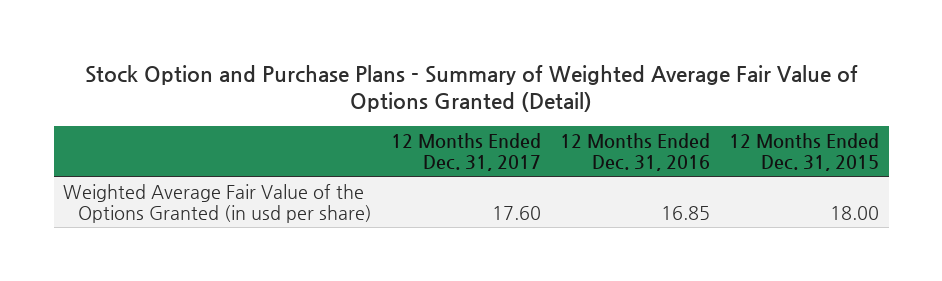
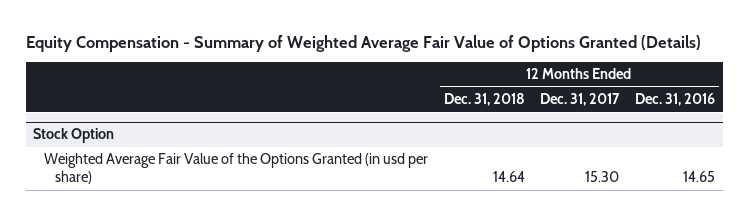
- Stock Option and Purchase Plans - Summary of Weighted Average Fair Value of Options Granted (Detail)
+ Equity Compensation - Summary of Weighted Average Fair Value of Options Granted (Details)
- | 12 Months Ended Dec. 31, 2017 | 12 Months Ended Dec. 31, 2016 | 12 Months Ended Dec. 31, 2015
+ | 12 Months Ended Dec. 31, 2018 | 12 Months Ended Dec. 31, 2017 | 12 Months Ended Dec. 31, 2016
- Weighted Average Fair Value of the Options Granted (in usd per share) | 17.60 | 16.85 | 18.00
+ Stock Option
+ Weighted Average Fair Value of the Options Granted (in usd per share) | 14.64 | 15.30 | 14.65

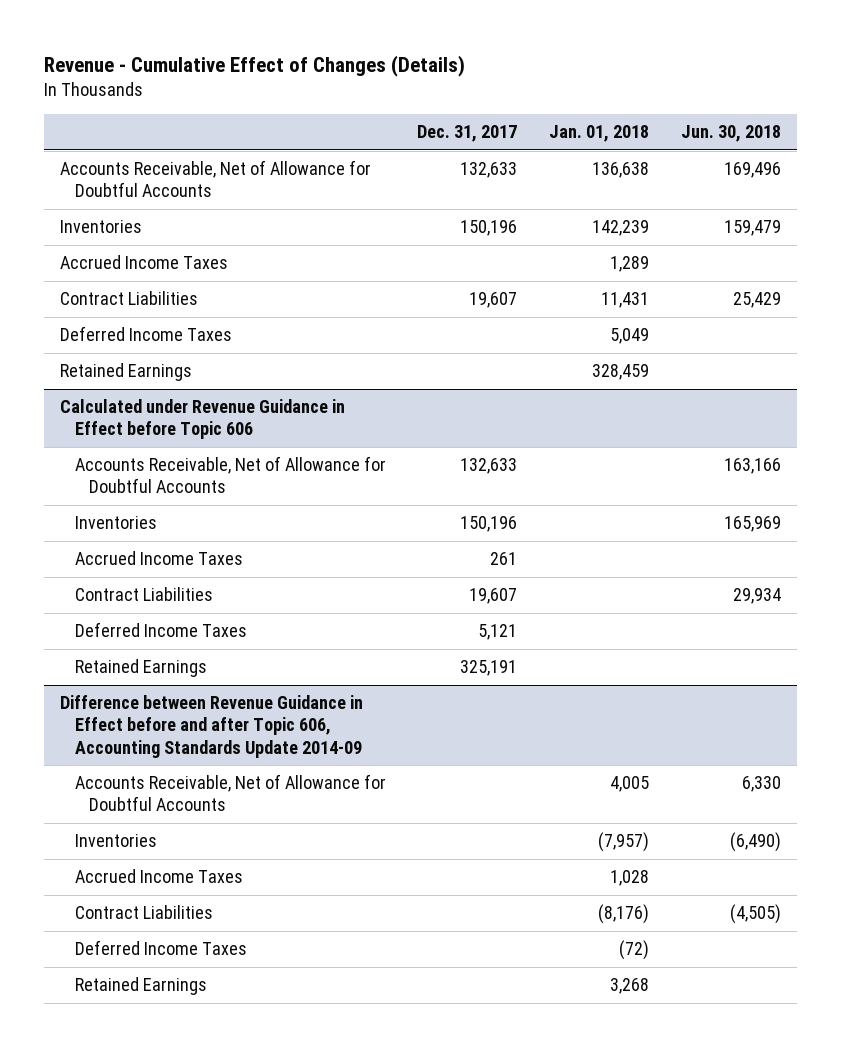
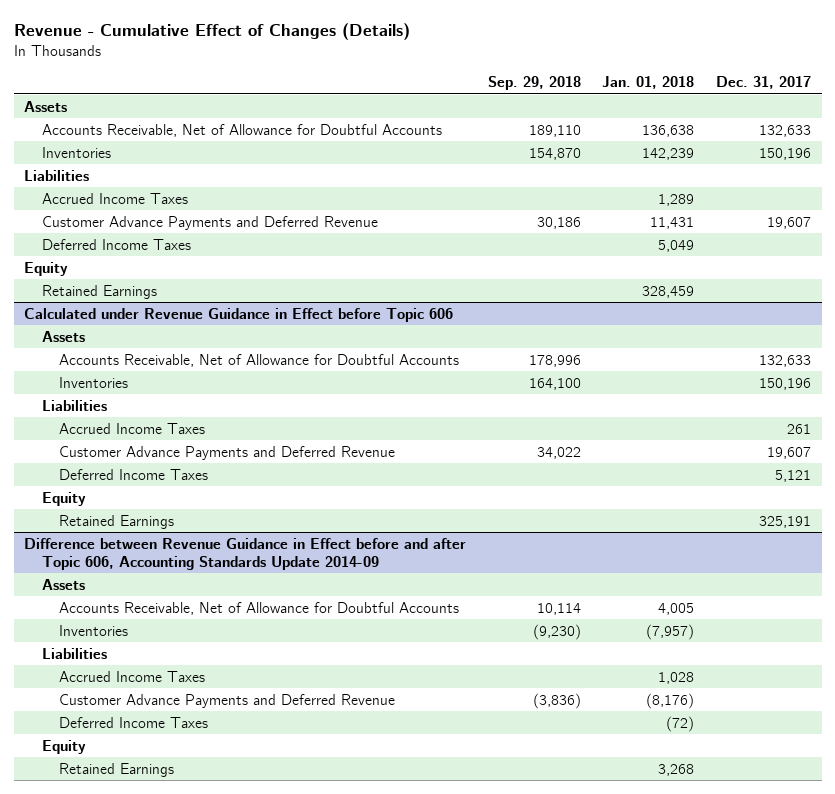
- | Dec. 31, 2017 | Jan. 01, 2018 | Jun. 30, 2018
+ | Sep. 29, 2018 | Jan. 01, 2018 | Dec. 31, 2017
+ Assets
+ Liabilities
- Contract Liabilities | 19,607 | 11,431 | 25,429
+ Customer Advance Payments and Deferred Revenue | 30,186 | 11,431 | 19,607
+ Equity
@ Calculated under Revenue Guidance in Effect before Topic 606
+ Assets
+ Liabilities
- Contract Liabilities | 19,607 | | 29,934
+ Customer Advance Payments and Deferred Revenue | 34,022 | | 19,607
+ Equity
@ Difference between Revenue Guidance in Effect before and after Topic 606, Accounting Standards Update 2014-09
+ Assets
+ Liabilities
- Contract Liabilities | | (8,176) | (4,505)
+ Customer Advance Payments and Deferred Revenue | (3,836) | (8,176) |
+ Equity

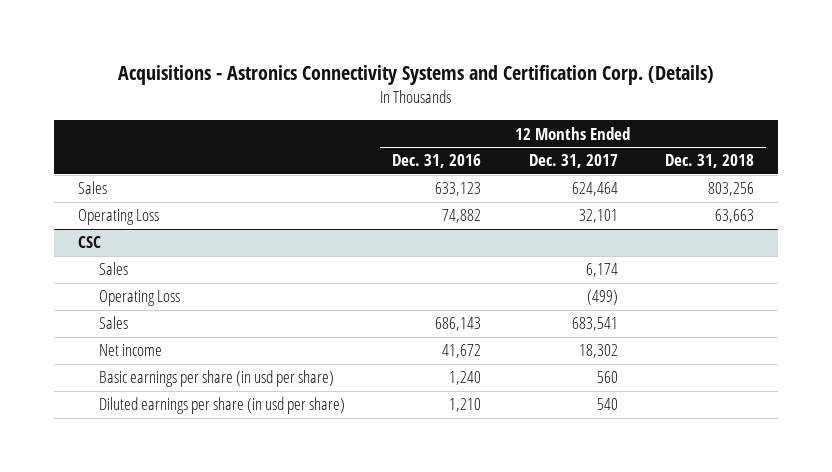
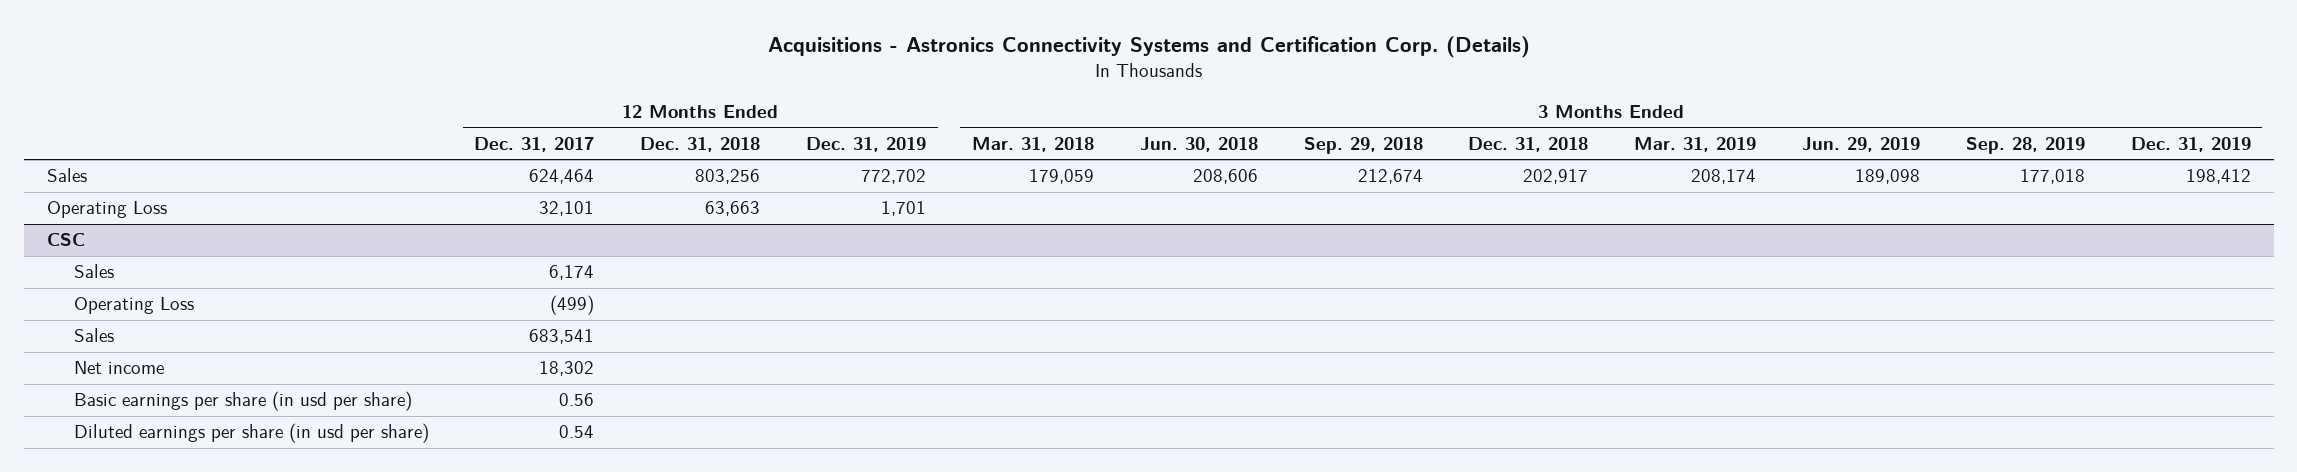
- | 12 Months Ended Dec. 31, 2016 | 12 Months Ended Dec. 31, 2017 | 12 Months Ended Dec. 31, 2018
+ | 12 Months Ended Dec. 31, 2017 | 12 Months Ended Dec. 31, 2018 | 12 Months Ended Dec. 31, 2019 | 3 Months Ended Mar. 31, 2018 | 3 Months Ended Jun. 30, 2018 | 3 Months Ended Sep. 29, 2018 | 3 Months Ended Dec. 31, 2018 | 3 Months Ended Mar. 31, 2019 | 3 Months Ended Jun. 29, 2019 | 3 Months Ended Sep. 28, 2019 | 3 Months Ended Dec. 31, 2019
@ CSC
- Basic earnings per share (in usd per share) | 1,240 | 560 |
- Diluted earnings per share (in usd per share) | 1,210 | 540 |
+ Basic earnings per share (in usd per share) | 0.56 | | | | | | | | | |
+ Diluted earnings per share (in usd per share) | 0.54 | | | | | | | | | |

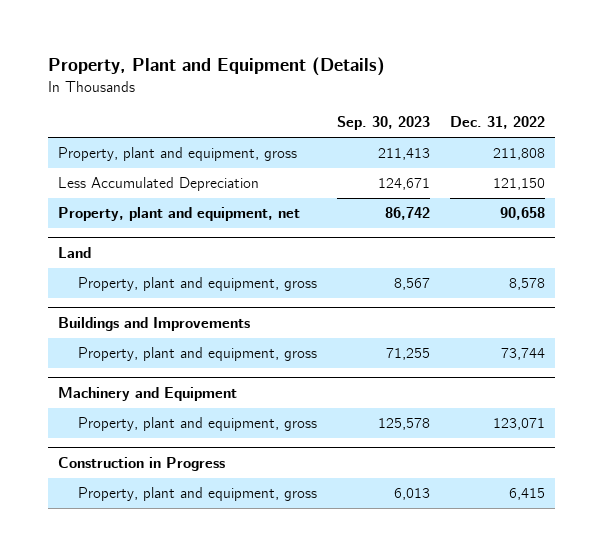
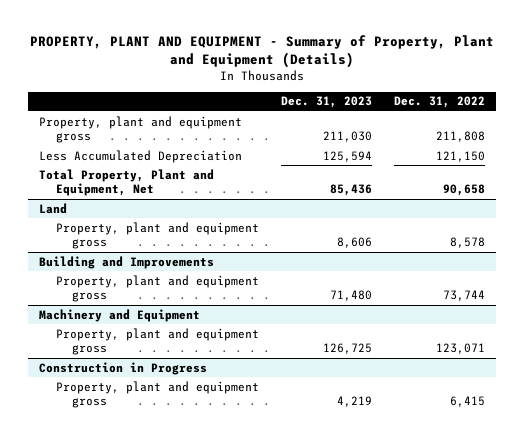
- Property, Plant and Equipment (Details)
+ PROPERTY, PLANT AND EQUIPMENT - Summary of Property, Plant and Equipment (Details)
- | Sep. 30, 2023 | Dec. 31, 2022
+ | Dec. 31, 2023 | Dec. 31, 2022
- Property, plant and equipment, gross | 211,413 | 211,808
+ Property, plant and equipment gross | 211,030 | 211,808
- Property, plant and equipment, net | 86,742 | 90,658
+ Total Property, Plant and Equipment, Net | 85,436 | 90,658
@ Land
- Property, plant and equipment, gross | 8,567 | 8,578
- Buildings and Improvements
- Property, plant and equipment, gross | 71,255 | 73,744
@ Land
+ Property, plant and equipment gross | 8,606 | 8,578
+ Building and Improvements
+ Property, plant and equipment gross | 71,480 | 73,744
@ Machinery and Equipment
- Property, plant and equipment, gross | 125,578 | 123,071
+ Property, plant and equipment gross | 126,725 | 123,071
@ Construction in Progress
- Property, plant and equipment, gross | 6,013 | 6,415
+ Property, plant and equipment gross | 4,219 | 6,415

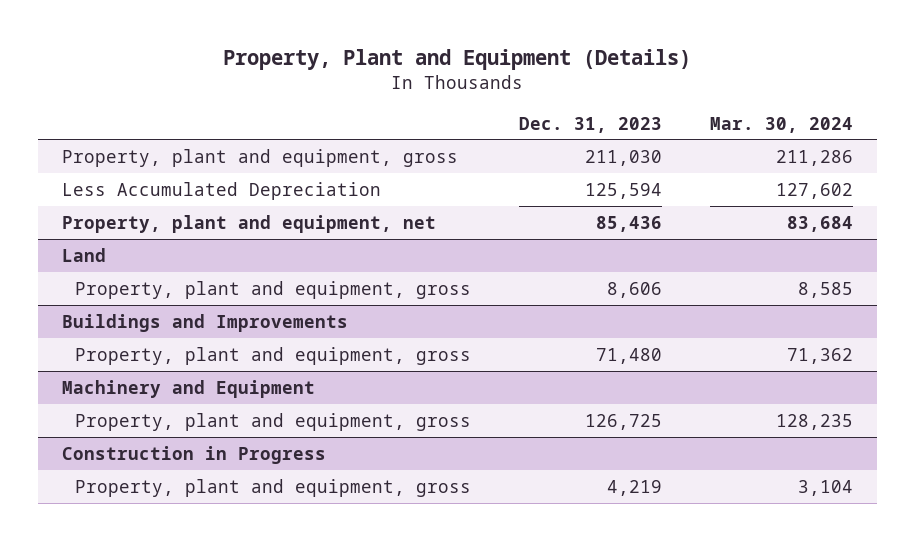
- PROPERTY, PLANT AND EQUIPMENT - Summary of Property, Plant and Equipment (Details)
+ Property, Plant and Equipment (Details)
- | Dec. 31, 2023 | Dec. 31, 2022
+ | Dec. 31, 2023 | Mar. 30, 2024
- Property, plant and equipment gross | 211,030 | 211,808
+ Property, plant and equipment, gross | 211,030 | 211,286
- Total Property, Plant and Equipment, Net | 85,436 | 90,658
+ Property, plant and equipment, net | 85,436 | 83,684
@ Land
- Property, plant and equipment gross | 8,606 | 8,578
- Building and Improvements
- Property, plant and equipment gross | 71,480 | 73,744
@ Land
+ Property, plant and equipment, gross | 8,606 | 8,585
+ Buildings and Improvements
+ Property, plant and equipment, gross | 71,480 | 71,362
@ Machinery and Equipment
- Property, plant and equipment gross | 126,725 | 123,071
+ Property, plant and equipment, gross | 126,725 | 128,235
@ Construction in Progress
- Property, plant and equipment gross | 4,219 | 6,415
+ Property, plant and equipment, gross | 4,219 | 3,104

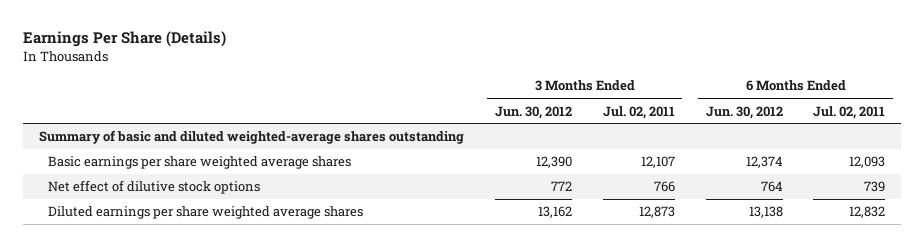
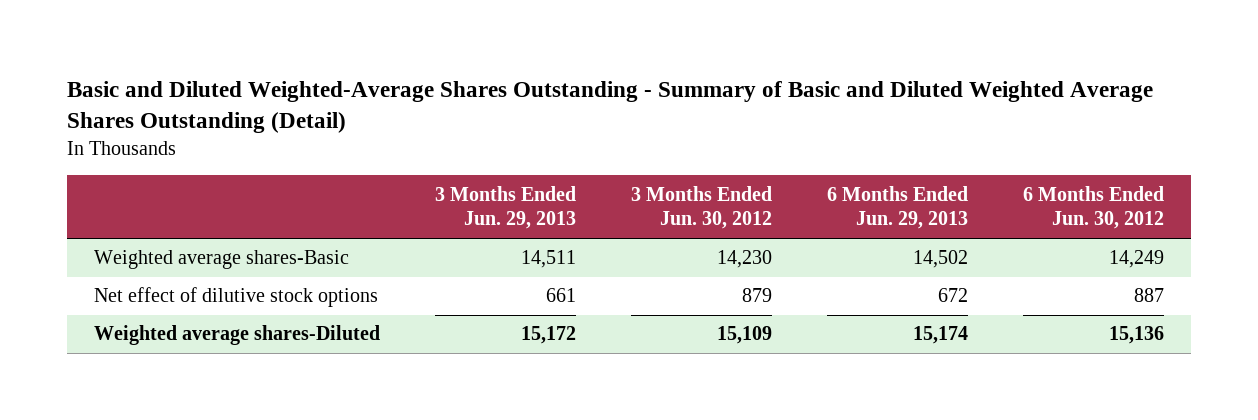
- Earnings Per Share (Details)
+ Basic and Diluted Weighted-Average Shares Outstanding - Summary of Basic and Diluted Weighted Average Shares Outstanding (Detail)
- | 3 Months Ended Jun. 30, 2012 | 3 Months Ended Jul. 02, 2011 | 6 Months Ended Jun. 30, 2012 | 6 Months Ended Jul. 02, 2011
+ | 3 Months Ended Jun. 29, 2013 | 3 Months Ended Jun. 30, 2012 | 6 Months Ended Jun. 29, 2013 | 6 Months Ended Jun. 30, 2012
- Summary of basic and diluted weighted-average shares outstanding
- Basic earnings per share weighted average shares | 12,390 | 12,107 | 12,374 | 12,093
- Net effect of dilutive stock options | 772 | 766 | 764 | 739
- Diluted earnings per share weighted average shares | 13,162 | 12,873 | 13,138 | 12,832
+ Weighted average shares-Basic | 14,511 | 14,230 | 14,502 | 14,249
+ Net effect of dilutive stock options | 661 | 879 | 672 | 887
+ Weighted average shares-Diluted | 15,172 | 15,109 | 15,174 | 15,136

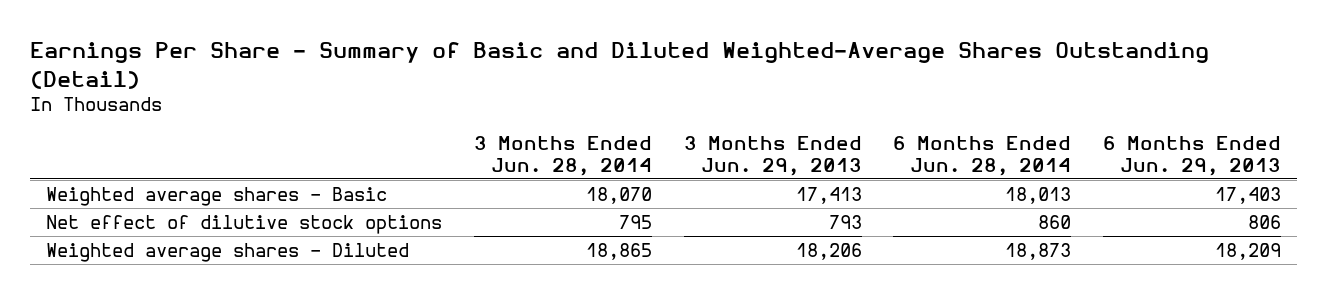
- Basic and Diluted Weighted-Average Shares Outstanding - Summary of Basic and Diluted Weighted Average Shares Outstanding (Detail)
+ Earnings Per Share - Summary of Basic and Diluted Weighted-Average Shares Outstanding (Detail)
- | 3 Months Ended Jun. 29, 2013 | 3 Months Ended Jun. 30, 2012 | 6 Months Ended Jun. 29, 2013 | 6 Months Ended Jun. 30, 2012
+ | 3 Months Ended Jun. 28, 2014 | 3 Months Ended Jun. 29, 2013 | 6 Months Ended Jun. 28, 2014 | 6 Months Ended Jun. 29, 2013
- Weighted average shares-Basic | 14,511 | 14,230 | 14,502 | 14,249
- Net effect of dilutive stock options | 661 | 879 | 672 | 887
- Weighted average shares-Diluted | 15,172 | 15,109 | 15,174 | 15,136
+ Weighted average shares - Basic | 18,070 | 17,413 | 18,013 | 17,403
+ Net effect of dilutive stock options | 795 | 793 | 860 | 806
+ Weighted average shares - Diluted | 18,865 | 18,206 | 18,873 | 18,209

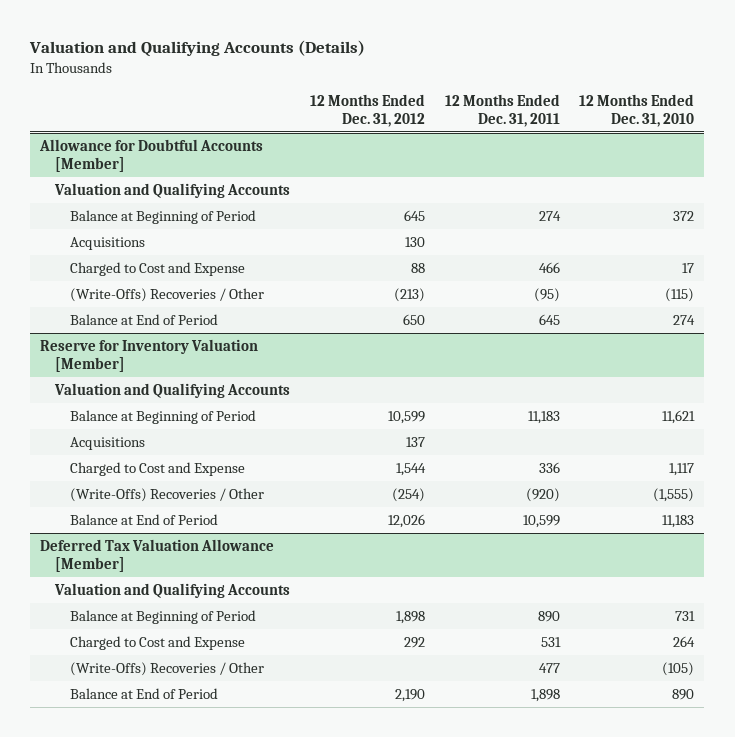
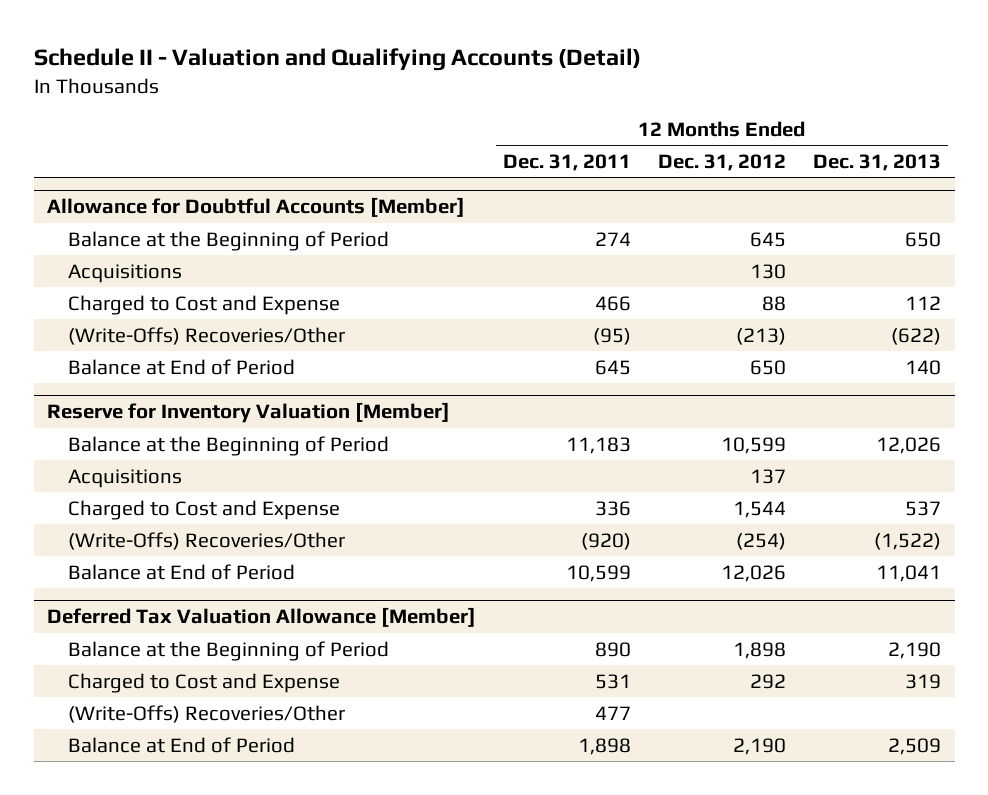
- Valuation and Qualifying Accounts (Details)
+ Schedule II - Valuation and Qualifying Accounts (Detail)
- | 12 Months Ended Dec. 31, 2012 | 12 Months Ended Dec. 31, 2011 | 12 Months Ended Dec. 31, 2010
+ | 12 Months Ended Dec. 31, 2011 | 12 Months Ended Dec. 31, 2012 | 12 Months Ended Dec. 31, 2013
@ Allowance for Doubtful Accounts [Member]
- Valuation and Qualifying Accounts
- Balance at Beginning of Period | 645 | 274 | 372
+ Balance at the Beginning of Period | 274 | 645 | 650
- (Write-Offs) Recoveries / Other | (213) | (95) | (115)
+ (Write-Offs) Recoveries/Other | (95) | (213) | (622)
@ Reserve for Inventory Valuation [Member]
- Valuation and Qualifying Accounts
- Balance at Beginning of Period | 10,599 | 11,183 | 11,621
+ Balance at the Beginning of Period | 11,183 | 10,599 | 12,026
- (Write-Offs) Recoveries / Other | (254) | (920) | (1,555)
+ (Write-Offs) Recoveries/Other | (920) | (254) | (1,522)
@ Deferred Tax Valuation Allowance [Member]
- Valuation and Qualifying Accounts
- Balance at Beginning of Period | 1,898 | 890 | 731
+ Balance at the Beginning of Period | 890 | 1,898 | 2,190
- (Write-Offs) Recoveries / Other | | 477 | (105)
+ (Write-Offs) Recoveries/Other | 477 | |

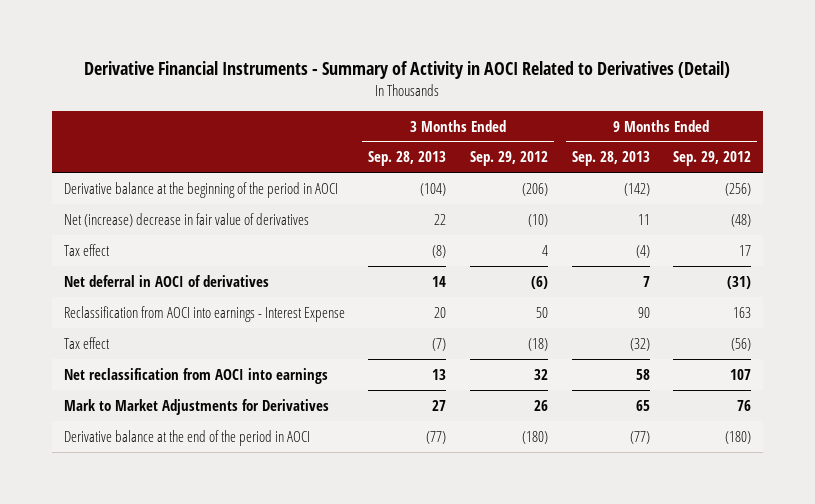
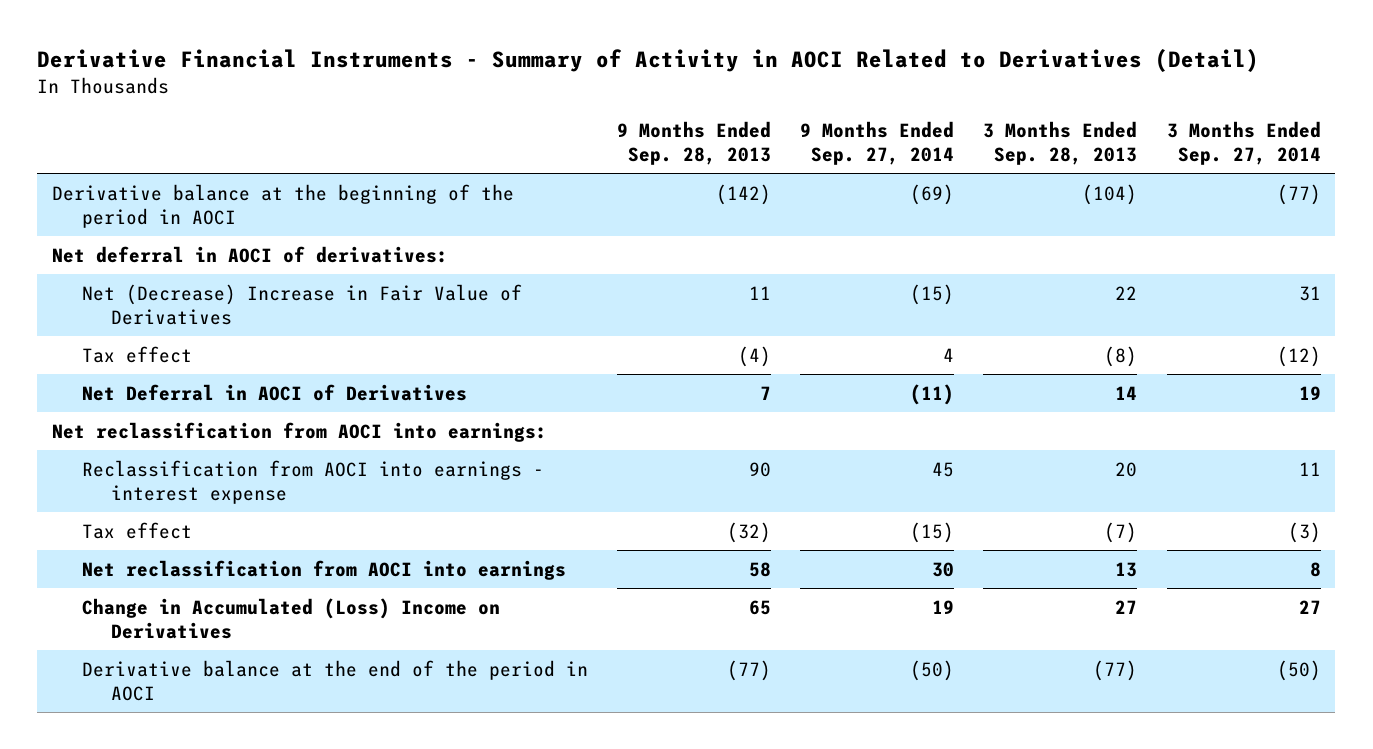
- | 3 Months Ended Sep. 28, 2013 | 3 Months Ended Sep. 29, 2012 | 9 Months Ended Sep. 28, 2013 | 9 Months Ended Sep. 29, 2012
+ | 9 Months Ended Sep. 28, 2013 | 9 Months Ended Sep. 27, 2014 | 3 Months Ended Sep. 28, 2013 | 3 Months Ended Sep. 27, 2014
- Net (increase) decrease in fair value of derivatives | 22 | (10) | 11 | (48)
+ Net deferral in AOCI of derivatives:
+ Net (Decrease) Increase in Fair Value of Derivatives | 11 | (15) | 22 | 31
- Net deferral in AOCI of derivatives | 14 | (6) | 7 | (31)
- Reclassification from AOCI into earnings - Interest Expense | 20 | 50 | 90 | 163
+ Net Deferral in AOCI of Derivatives | 7 | (11) | 14 | 19
+ Net reclassification from AOCI into earnings:
+ Reclassification from AOCI into earnings - interest expense | 90 | 45 | 20 | 11
- Mark to Market Adjustments for Derivatives | 27 | 26 | 65 | 76
+ Change in Accumulated (Loss) Income on Derivatives | 65 | 19 | 27 | 27

